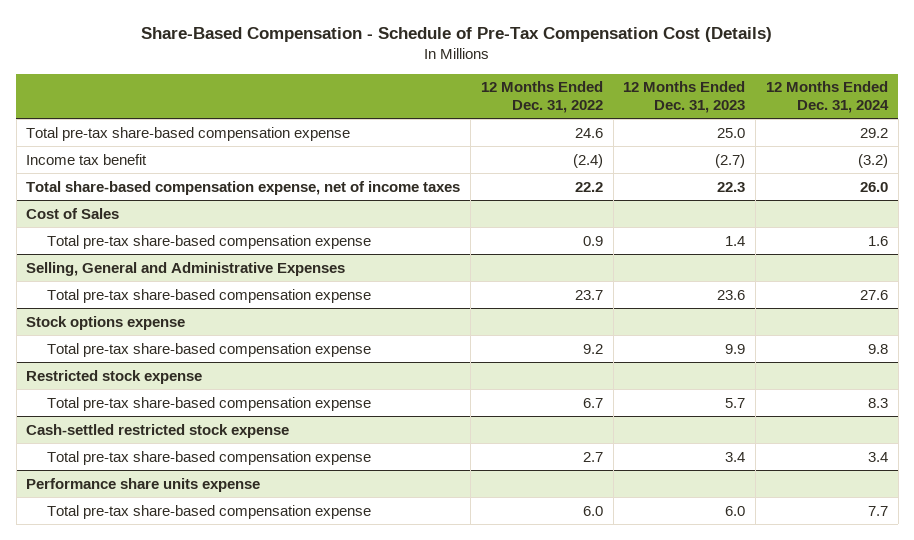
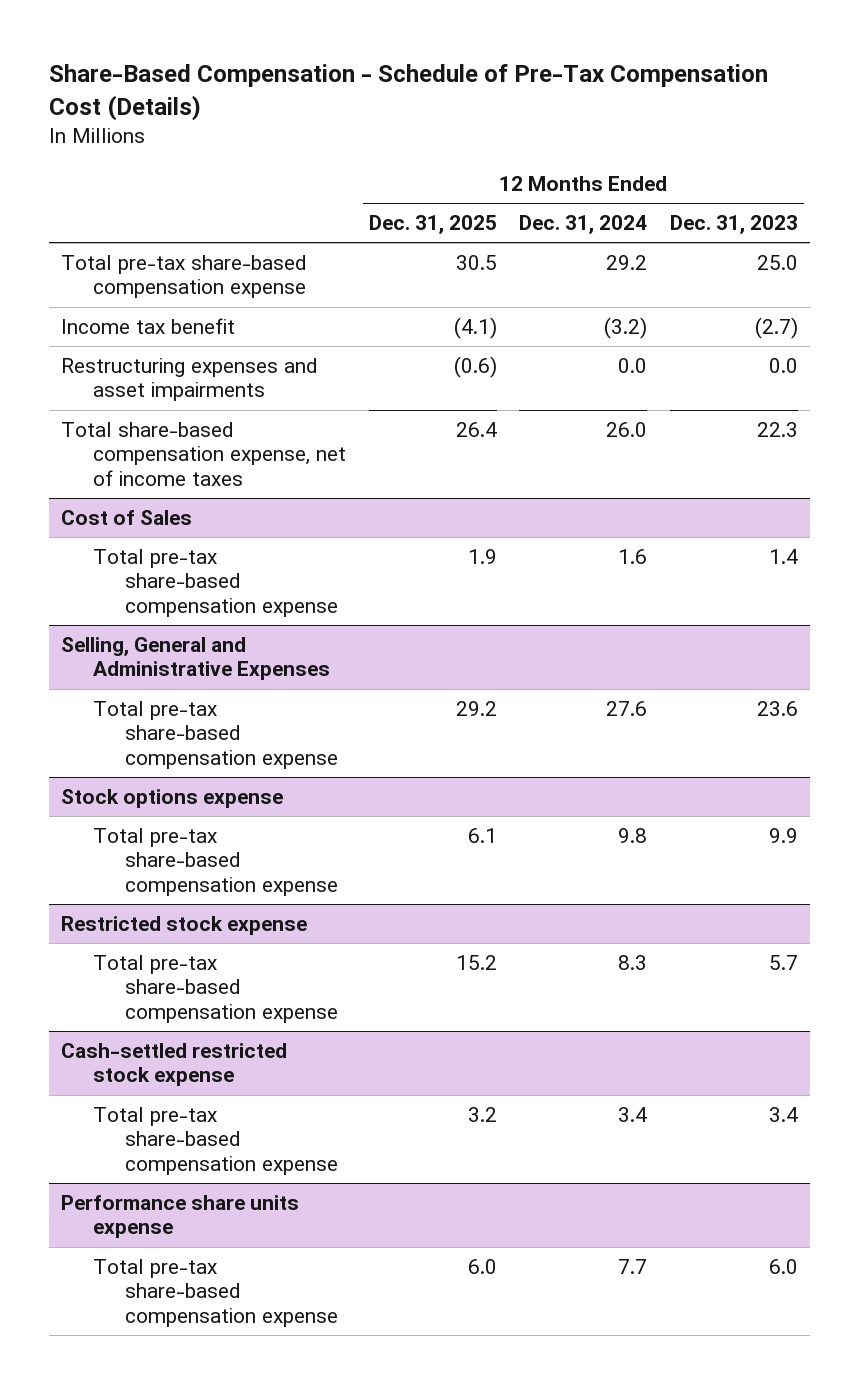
- | 12 Months Ended Dec. 31, 2022 | 12 Months Ended Dec. 31, 2023 | 12 Months Ended Dec. 31, 2024
+ | 12 Months Ended Dec. 31, 2025 | 12 Months Ended Dec. 31, 2024 | 12 Months Ended Dec. 31, 2023
+ Restructuring expenses and asset impairments | (0.6) | 0.0 | 0.0

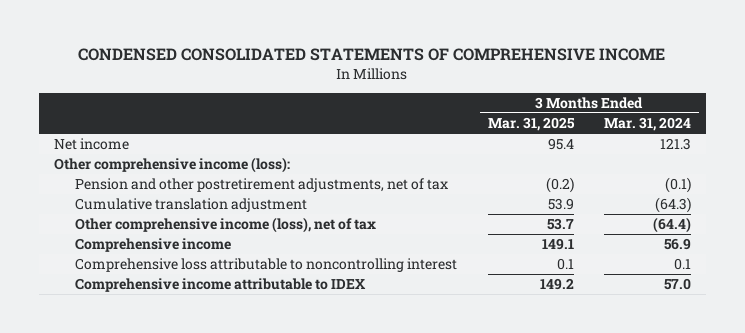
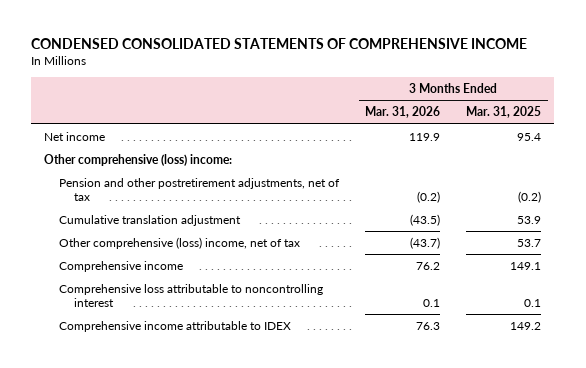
- | 3 Months Ended Mar. 31, 2025 | 3 Months Ended Mar. 31, 2024
+ | 3 Months Ended Mar. 31, 2026 | 3 Months Ended Mar. 31, 2025
- Other comprehensive income (loss):
+ Other comprehensive (loss) income:
- Other comprehensive income (loss), net of tax | 53.7 | (64.4)
+ Other comprehensive (loss) income, net of tax | (43.7) | 53.7

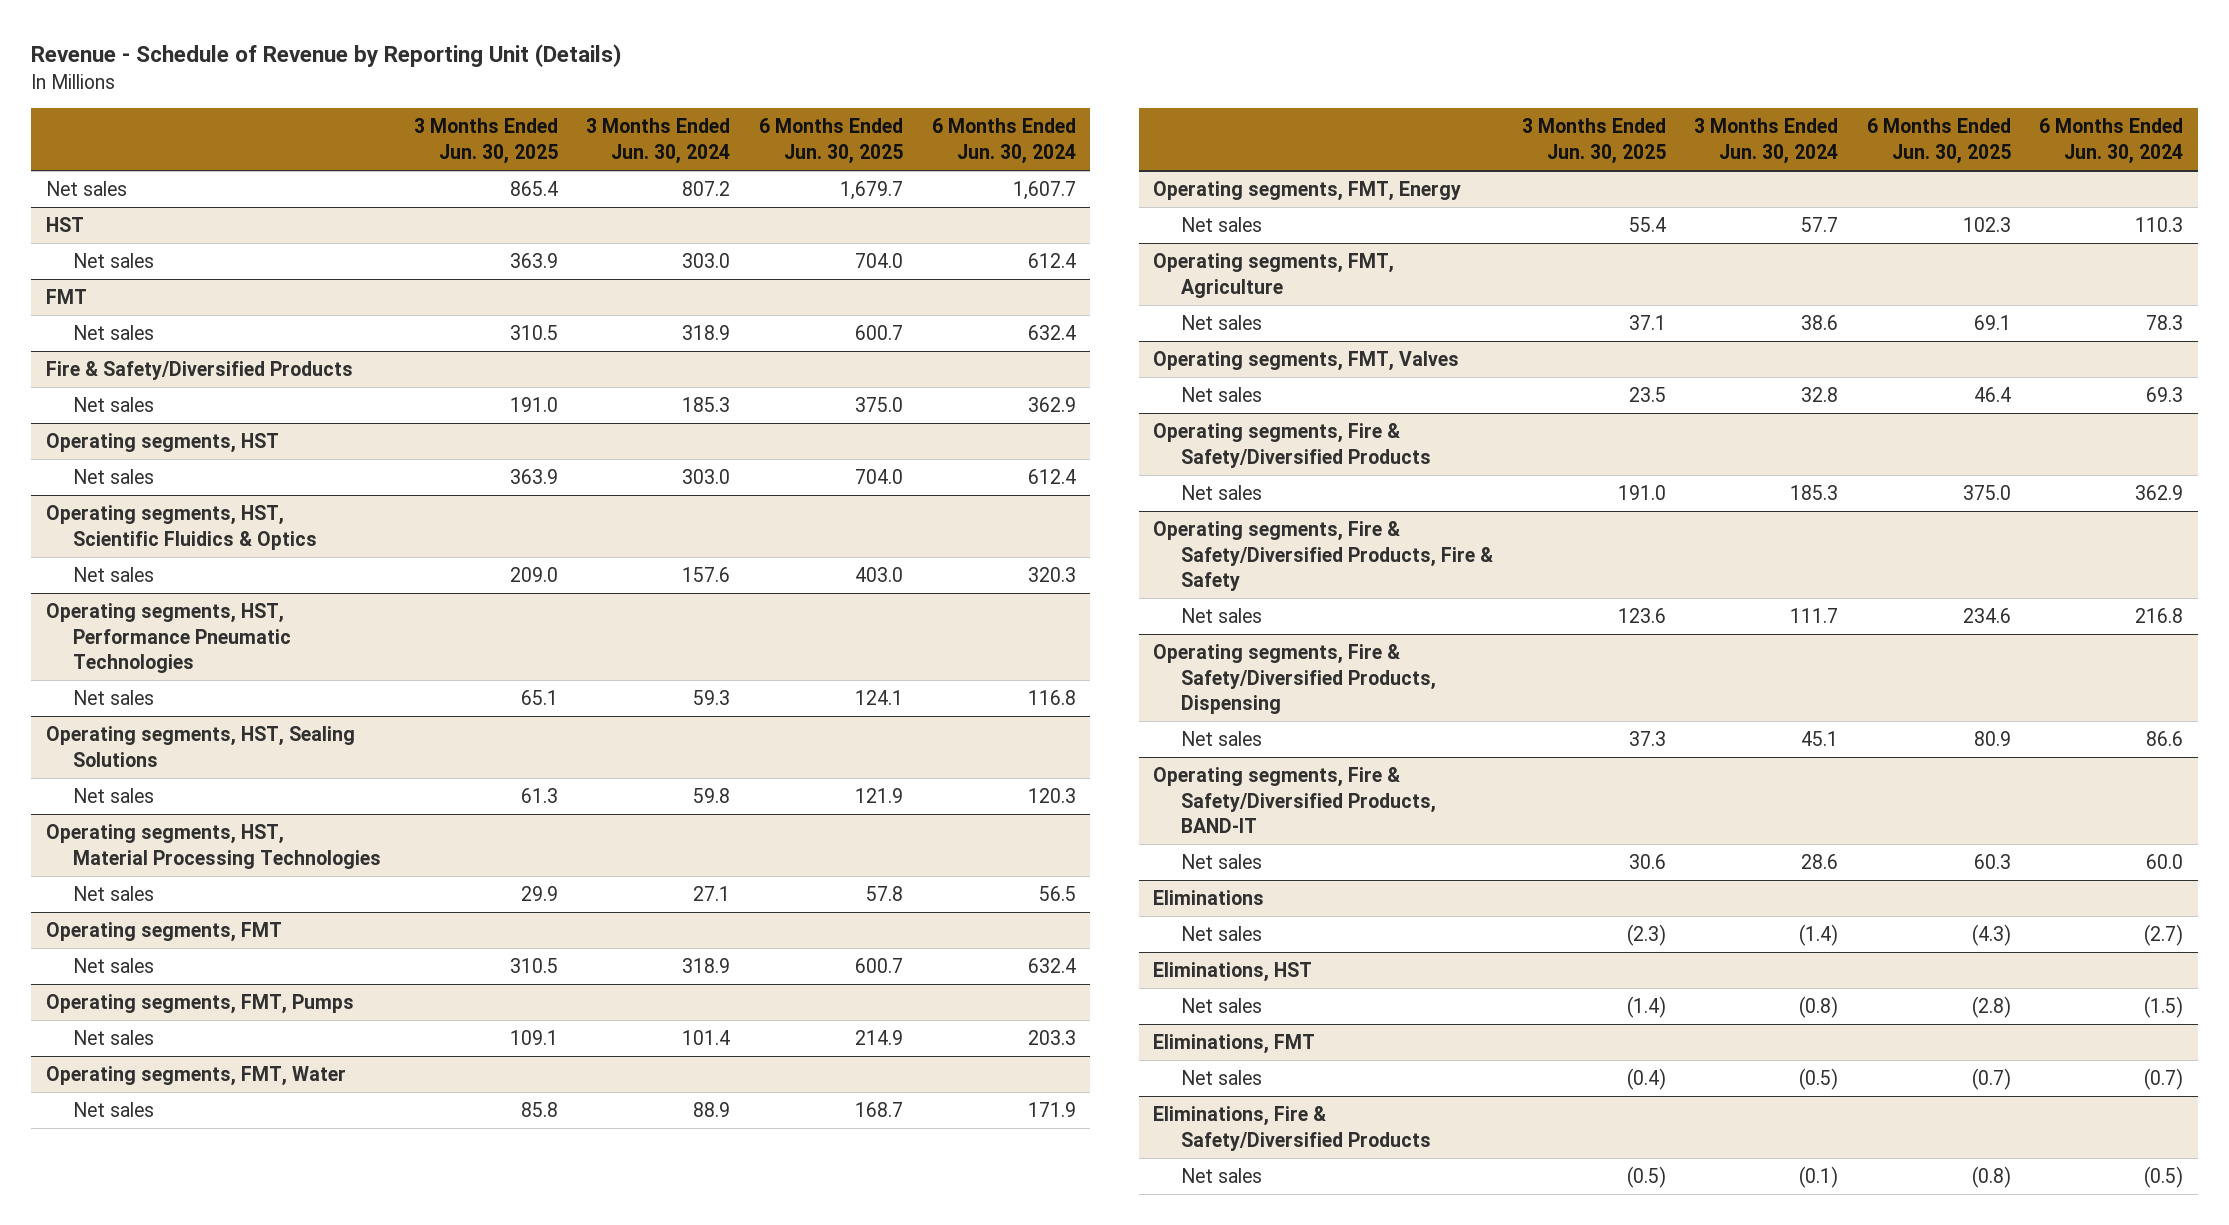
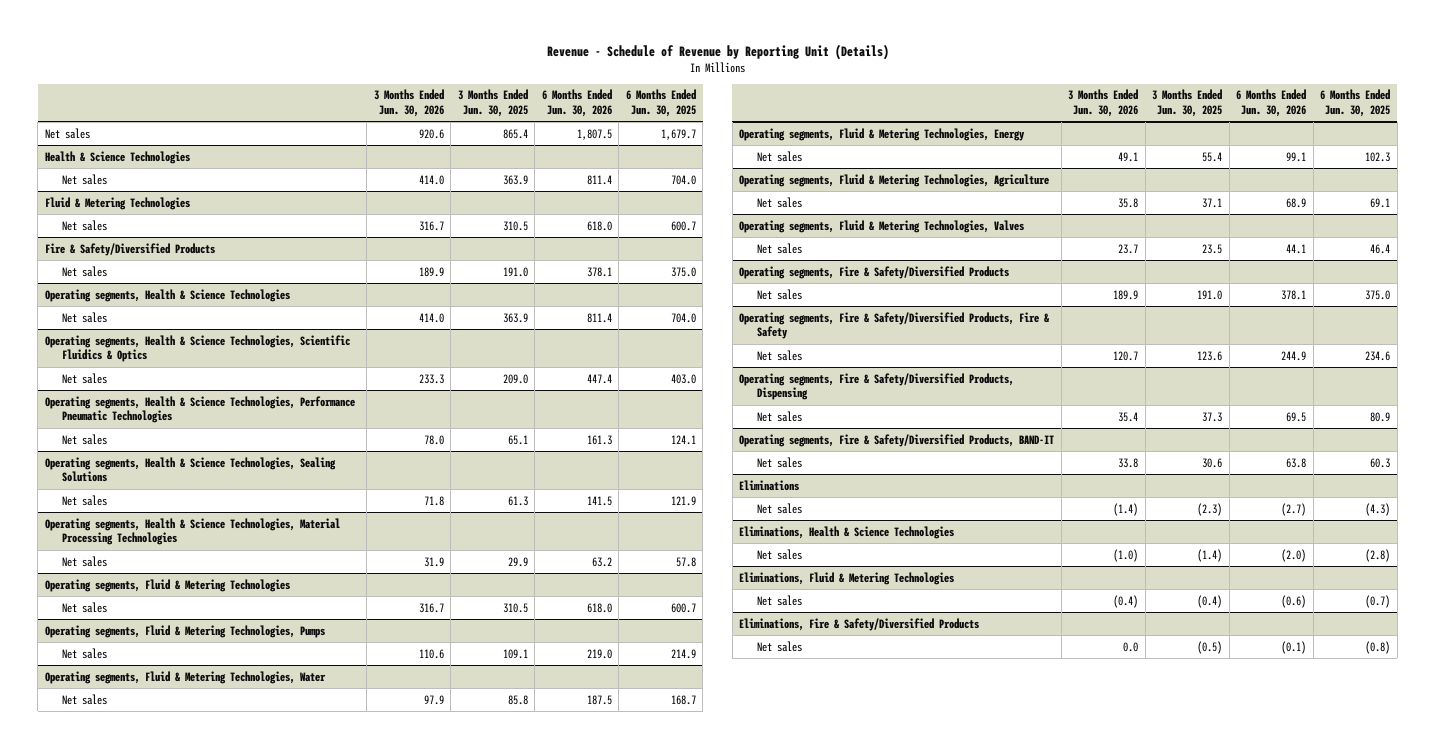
- | 3 Months Ended Jun. 30, 2025 | 3 Months Ended Jun. 30, 2024 | 6 Months Ended Jun. 30, 2025 | 6 Months Ended Jun. 30, 2024
+ | 3 Months Ended Jun. 30, 2026 | 3 Months Ended Jun. 30, 2025 | 6 Months Ended Jun. 30, 2026 | 6 Months Ended Jun. 30, 2025
- HST
+ Health & Science Technologies
- FMT
+ Fluid & Metering Technologies
- Operating segments, HST
+ Operating segments, Health & Science Technologies
- Operating segments, HST, Scientific Fluidics & Optics
+ Operating segments, Health & Science Technologies, Scientific Fluidics & Optics
- Operating segments, HST, Performance Pneumatic Technologies
+ Operating segments, Health & Science Technologies, Performance Pneumatic Technologies
- Operating segments, HST, Sealing Solutions
+ Operating segments, Health & Science Technologies, Sealing Solutions
- Operating segments, HST, Material Processing Technologies
+ Operating segments, Health & Science Technologies, Material Processing Technologies
- Operating segments, FMT
+ Operating segments, Fluid & Metering Technologies
- Operating segments, FMT, Pumps
+ Operating segments, Fluid & Metering Technologies, Pumps
- Operating segments, FMT, Water
+ Operating segments, Fluid & Metering Technologies, Water
- Operating segments, FMT, Energy
+ Operating segments, Fluid & Metering Technologies, Energy
- Operating segments, FMT, Agriculture
+ Operating segments, Fluid & Metering Technologies, Agriculture
- Operating segments, FMT, Valves
+ Operating segments, Fluid & Metering Technologies, Valves
- Eliminations, HST
+ Eliminations, Health & Science Technologies
- Eliminations, FMT
+ Eliminations, Fluid & Metering Technologies

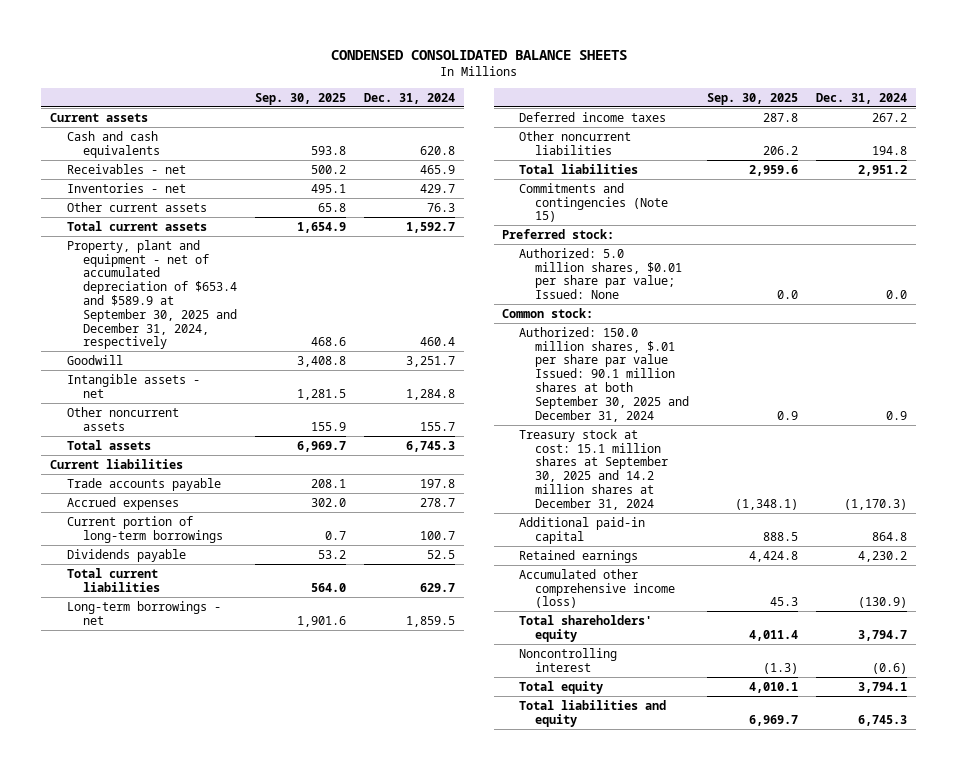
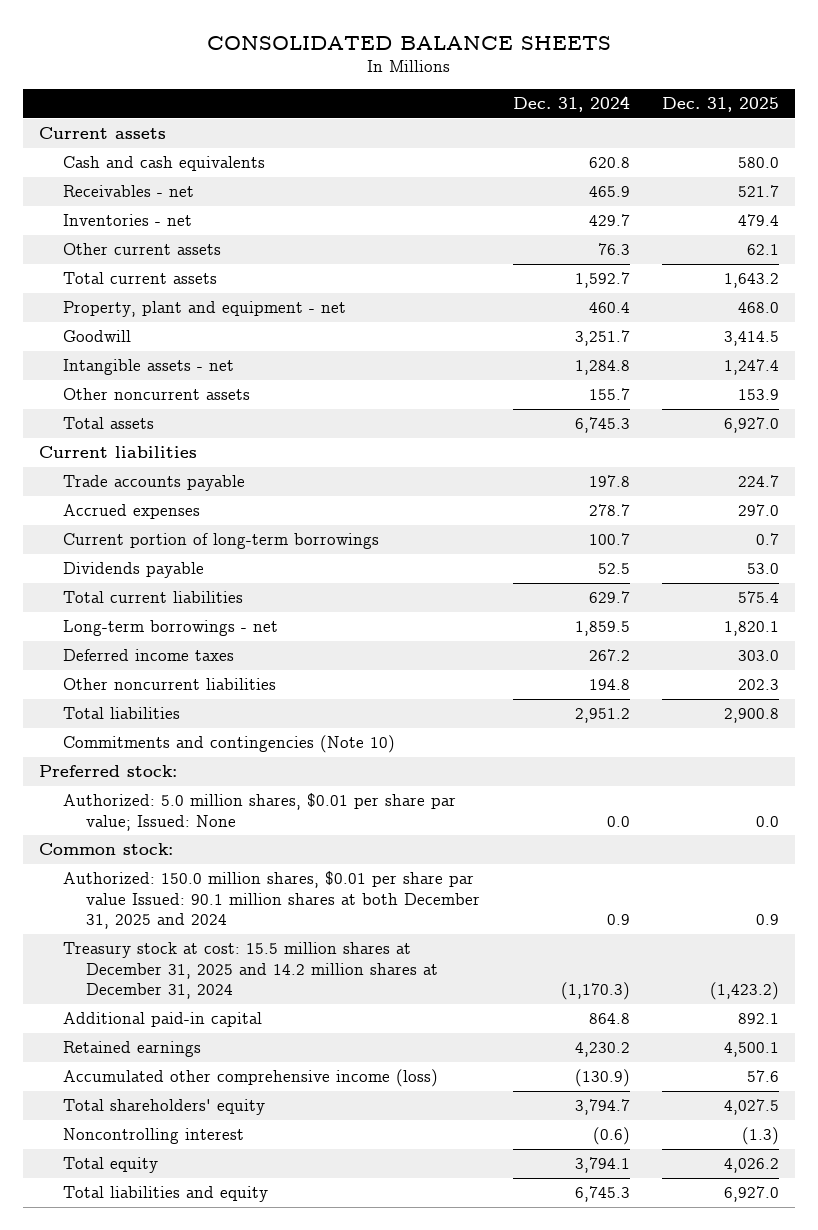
- CONDENSED CONSOLIDATED BALANCE SHEETS
+ CONSOLIDATED BALANCE SHEETS
- | Sep. 30, 2025 | Dec. 31, 2024
+ | Dec. 31, 2024 | Dec. 31, 2025
- Property, plant and equipment - net of accumulated depreciation of $653.4 and $589.9 at September 30, 2025 and December 31, 2024, respectively | 468.6 | 460.4
+ Property, plant and equipment - net | 460.4 | 468.0
- Commitments and contingencies (Note 15)
+ Commitments and contingencies (Note 10)
- Authorized: 150.0 million shares, $.01 per share par value Issued: 90.1 million shares at both September 30, 2025 and December 31, 2024 | 0.9 | 0.9
- Treasury stock at cost: 15.1 million shares at September 30, 2025 and 14.2 million shares at December 31, 2024 | (1,348.1) | (1,170.3)
+ Authorized: 150.0 million shares, $0.01 per share par value Issued: 90.1 million shares at both December 31, 2025 and 2024 | 0.9 | 0.9
+ Treasury stock at cost: 15.5 million shares at December 31, 2025 and 14.2 million shares at December 31, 2024 | (1,170.3) | (1,423.2)

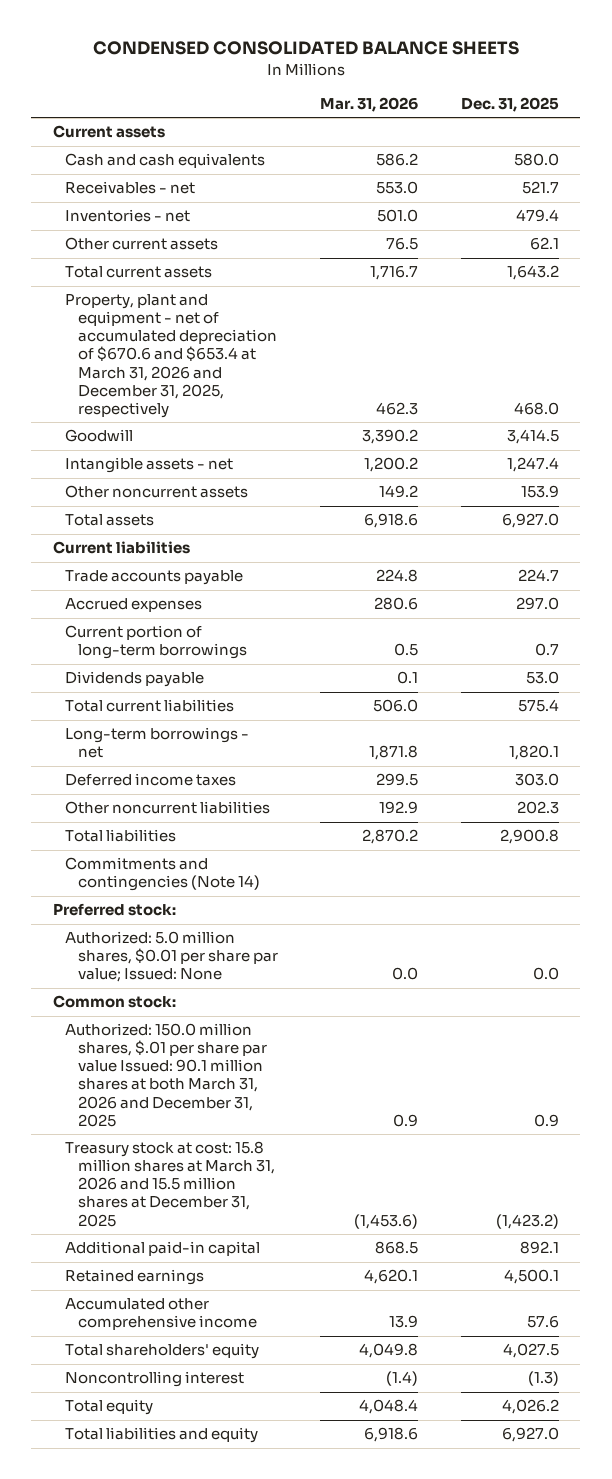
- CONSOLIDATED BALANCE SHEETS
+ CONDENSED CONSOLIDATED BALANCE SHEETS
- | Dec. 31, 2024 | Dec. 31, 2025
+ | Mar. 31, 2026 | Dec. 31, 2025
- Property, plant and equipment - net | 460.4 | 468.0
+ Property, plant and equipment - net of accumulated depreciation of $670.6 and $653.4 at March 31, 2026 and December 31, 2025, respectively | 462.3 | 468.0
- Commitments and contingencies (Note 10)
+ Commitments and contingencies (Note 14)
- Authorized: 150.0 million shares, $0.01 per share par value Issued: 90.1 million shares at both December 31, 2025 and 2024 | 0.9 | 0.9
- Treasury stock at cost: 15.5 million shares at December 31, 2025 and 14.2 million shares at December 31, 2024 | (1,170.3) | (1,423.2)
+ Authorized: 150.0 million shares, $.01 per share par value Issued: 90.1 million shares at both March 31, 2026 and December 31, 2025 | 0.9 | 0.9
+ Treasury stock at cost: 15.8 million shares at March 31, 2026 and 15.5 million shares at December 31, 2025 | (1,453.6) | (1,423.2)
- Accumulated other comprehensive income (loss) | (130.9) | 57.6
+ Accumulated other comprehensive income | 13.9 | 57.6

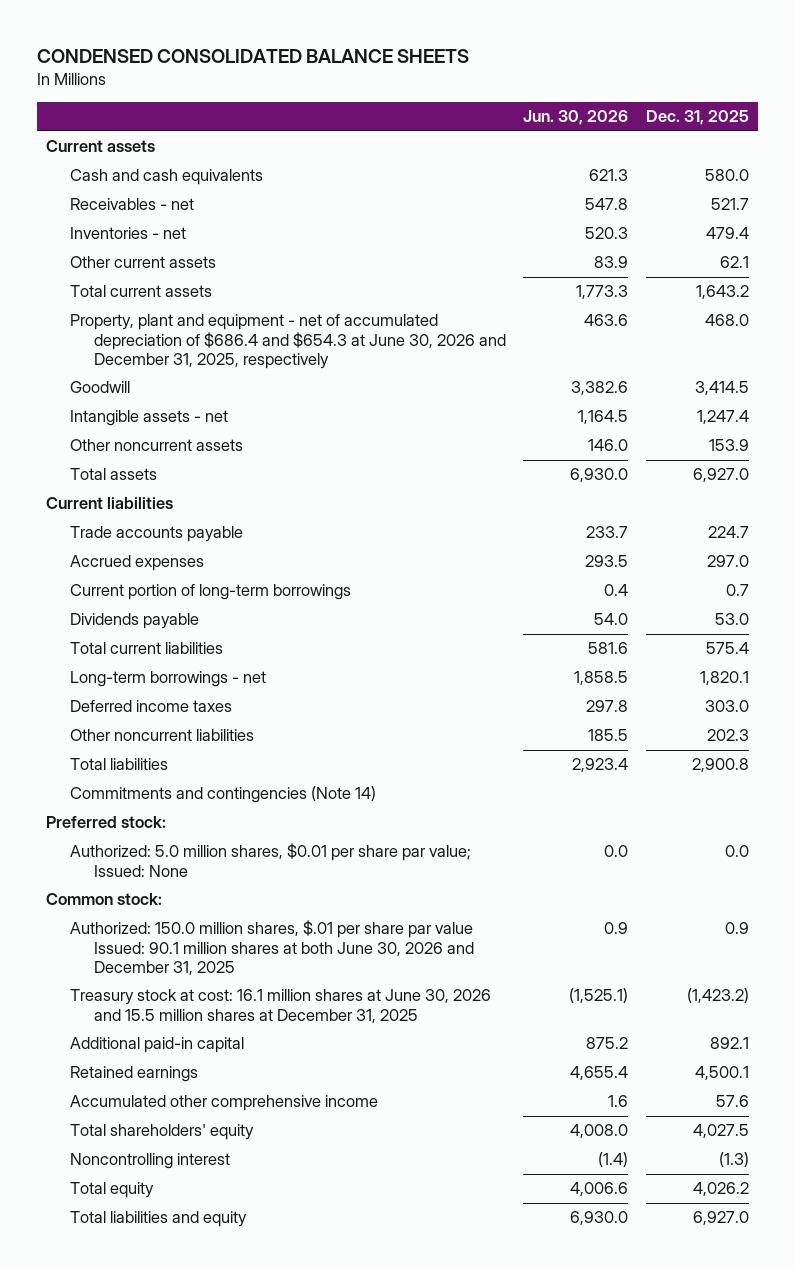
- | Mar. 31, 2026 | Dec. 31, 2025
+ | Jun. 30, 2026 | Dec. 31, 2025
- Property, plant and equipment - net of accumulated depreciation of $670.6 and $653.4 at March 31, 2026 and December 31, 2025, respectively | 462.3 | 468.0
+ Property, plant and equipment - net of accumulated depreciation of $686.4 and $654.3 at June 30, 2026 and December 31, 2025, respectively | 463.6 | 468.0
- Authorized: 150.0 million shares, $.01 per share par value Issued: 90.1 million shares at both March 31, 2026 and December 31, 2025 | 0.9 | 0.9
- Treasury stock at cost: 15.8 million shares at March 31, 2026 and 15.5 million shares at December 31, 2025 | (1,453.6) | (1,423.2)
+ Authorized: 150.0 million shares, $.01 per share par value Issued: 90.1 million shares at both June 30, 2026 and December 31, 2025 | 0.9 | 0.9
+ Treasury stock at cost: 16.1 million shares at June 30, 2026 and 15.5 million shares at December 31, 2025 | (1,525.1) | (1,423.2)

